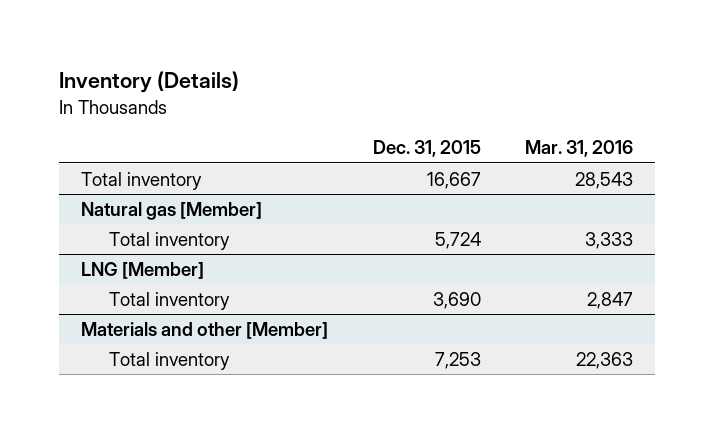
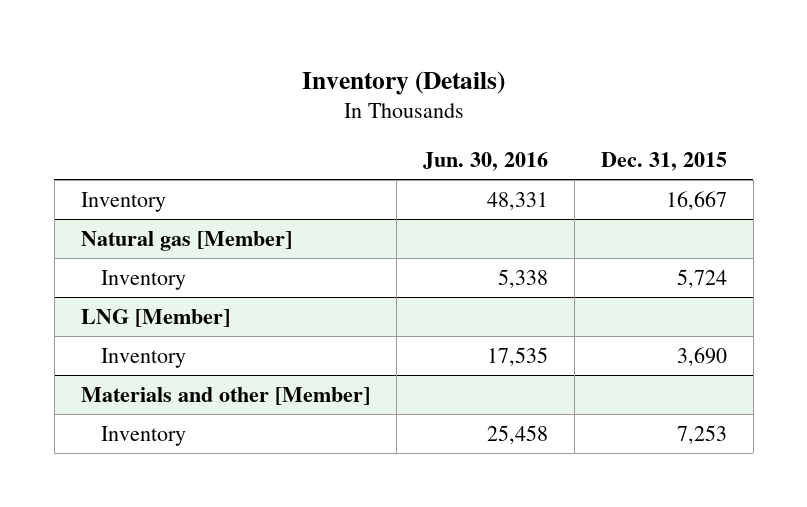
- | Dec. 31, 2015 | Mar. 31, 2016
+ | Jun. 30, 2016 | Dec. 31, 2015
- Total inventory | 16,667 | 28,543
+ Inventory | 48,331 | 16,667
@ Natural gas [Member]
- Total inventory | 5,724 | 3,333
+ Inventory | 5,338 | 5,724
@ LNG [Member]
- Total inventory | 3,690 | 2,847
+ Inventory | 17,535 | 3,690
@ Materials and other [Member]
- Total inventory | 7,253 | 22,363
+ Inventory | 25,458 | 7,253

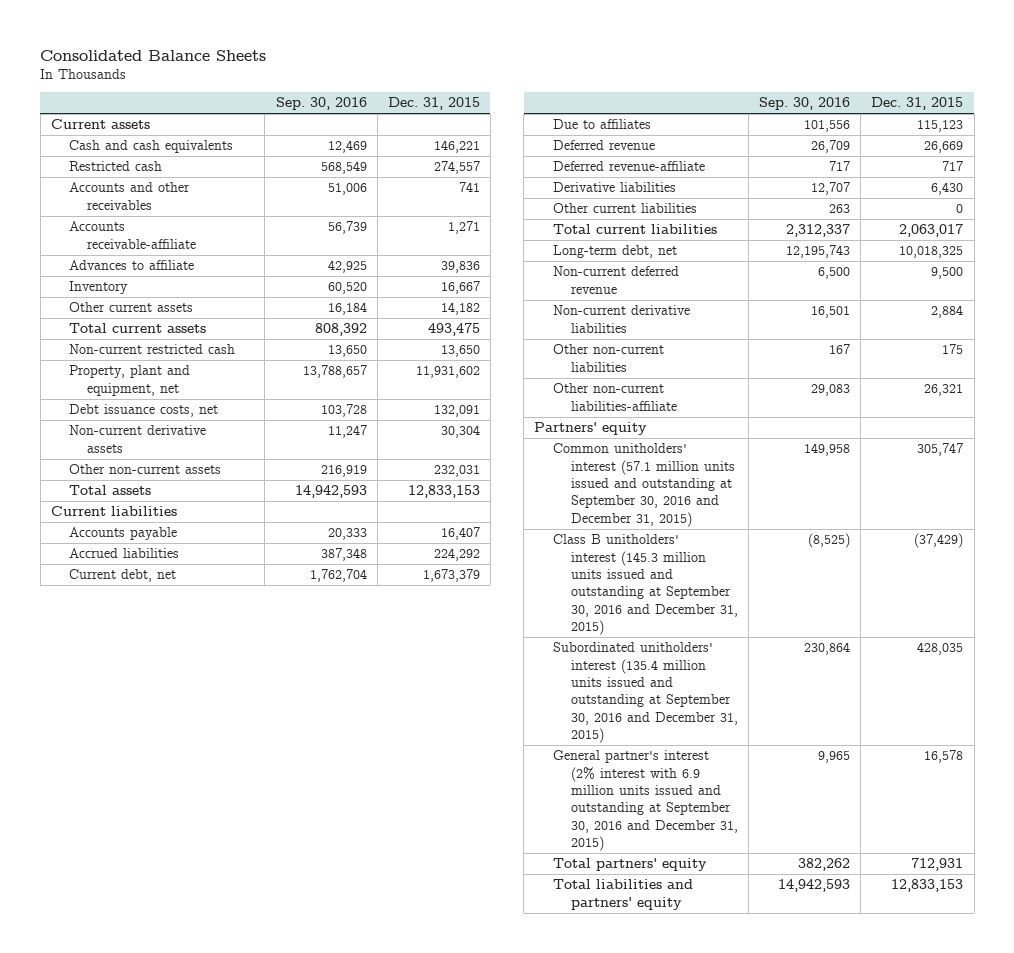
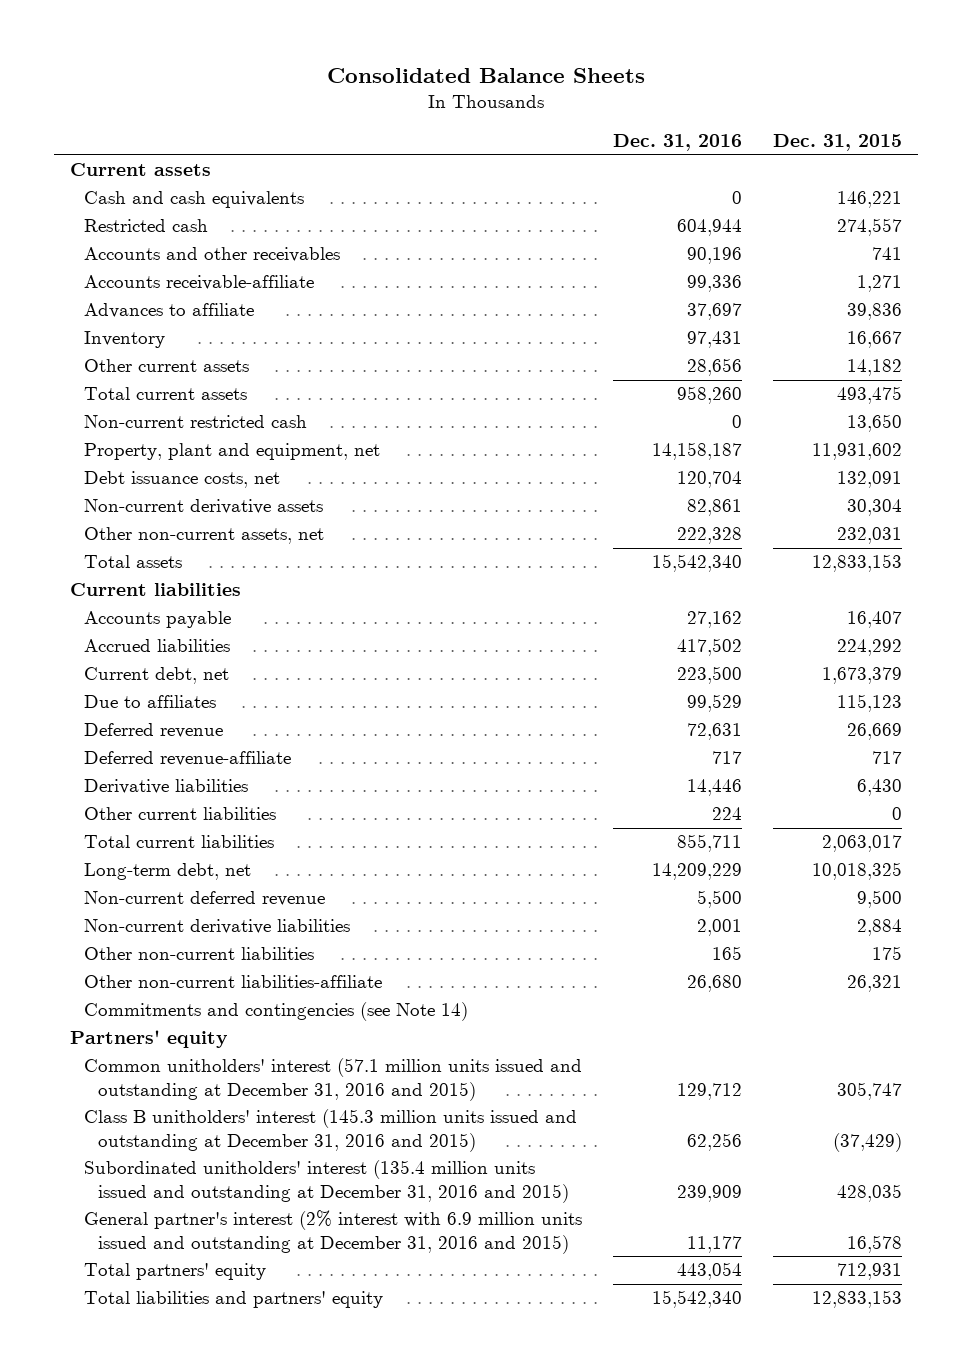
- | Sep. 30, 2016 | Dec. 31, 2015
+ | Dec. 31, 2016 | Dec. 31, 2015
- Other non-current assets | 216,919 | 232,031
+ Other non-current assets, net | 222,328 | 232,031
+ Commitments and contingencies (see Note 14)
- Common unitholders' interest (57.1 million units issued and outstanding at September 30, 2016 and December 31, 2015) | 149,958 | 305,747
- Class B unitholders' interest (145.3 million units issued and outstanding at September 30, 2016 and December 31, 2015) | (8,525) | (37,429)
- Subordinated unitholders' interest (135.4 million units issued and outstanding at September 30, 2016 and December 31, 2015) | 230,864 | 428,035
- General partner's interest (2% interest with 6.9 million units issued and outstanding at September 30, 2016 and December 31, 2015) | 9,965 | 16,578
+ Common unitholders' interest (57.1 million units issued and outstanding at December 31, 2016 and 2015) | 129,712 | 305,747
+ Class B unitholders' interest (145.3 million units issued and outstanding at December 31, 2016 and 2015) | 62,256 | (37,429)
+ Subordinated unitholders' interest (135.4 million units issued and outstanding at December 31, 2016 and 2015) | 239,909 | 428,035
+ General partner's interest (2% interest with 6.9 million units issued and outstanding at December 31, 2016 and 2015) | 11,177 | 16,578

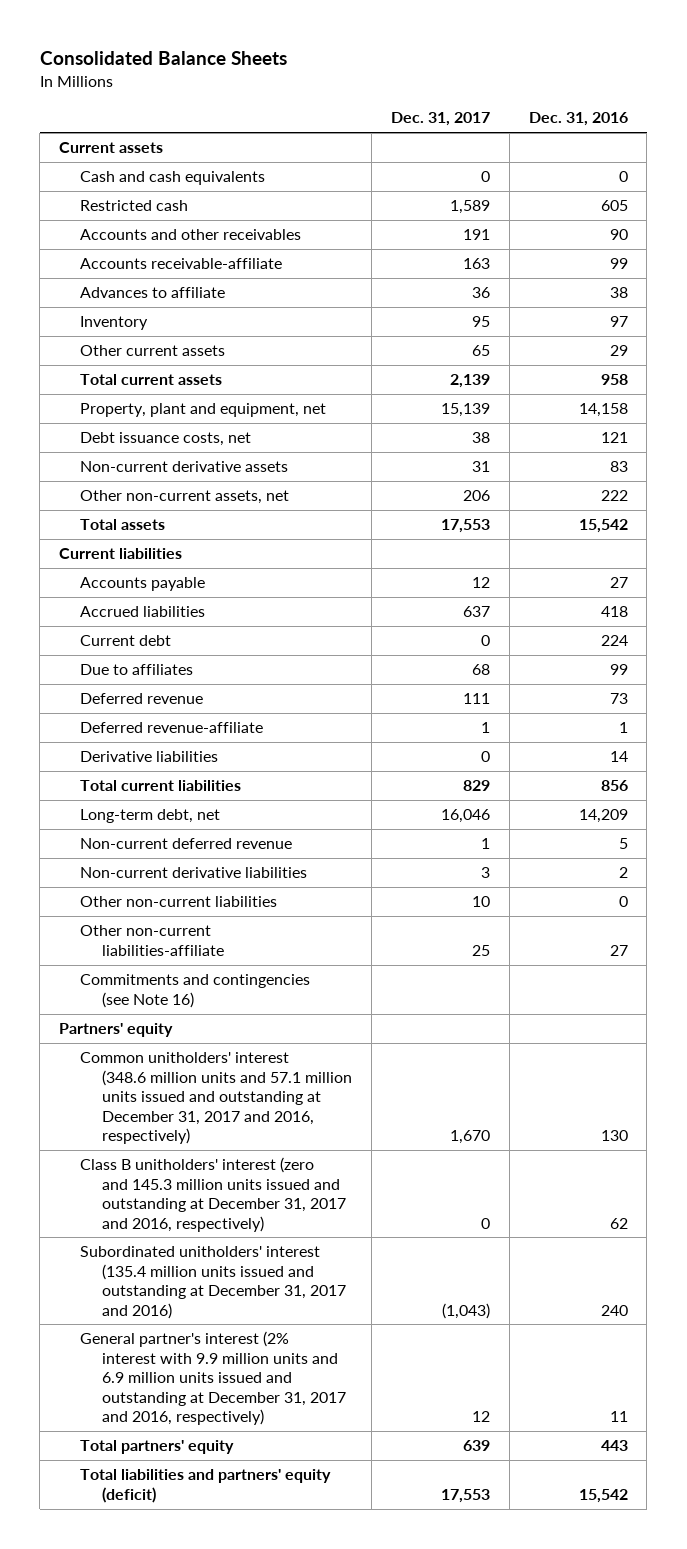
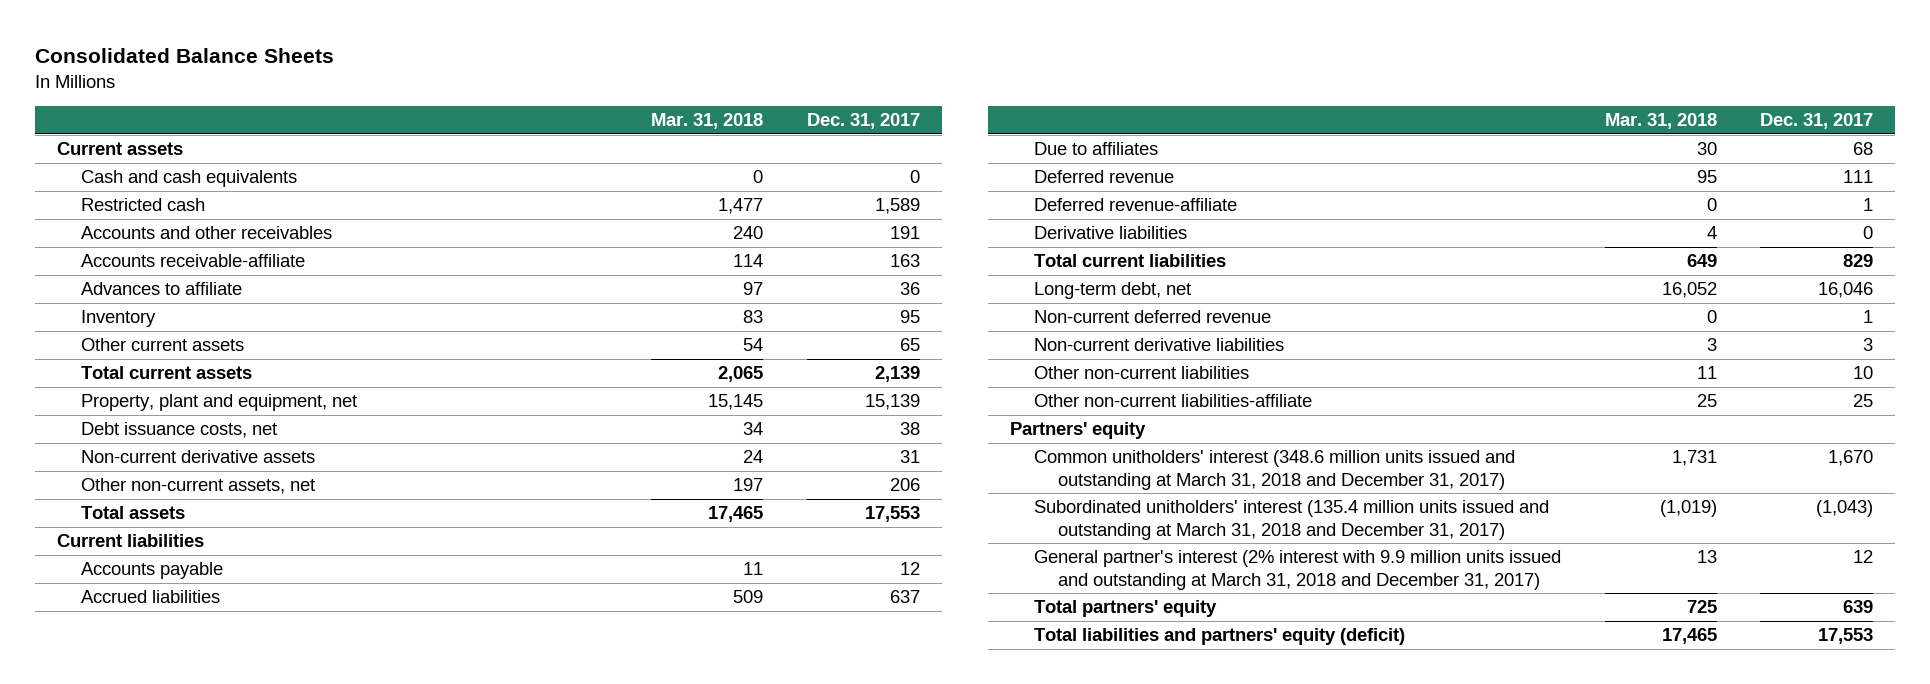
- | Dec. 31, 2017 | Dec. 31, 2016
+ | Mar. 31, 2018 | Dec. 31, 2017
- Current debt | 0 | 224
- Commitments and contingencies (see Note 16)
- Common unitholders' interest (348.6 million units and 57.1 million units issued and outstanding at December 31, 2017 and 2016, respectively) | 1,670 | 130
- Class B unitholders' interest (zero and 145.3 million units issued and outstanding at December 31, 2017 and 2016, respectively) | 0 | 62
- Subordinated unitholders' interest (135.4 million units issued and outstanding at December 31, 2017 and 2016) | (1,043) | 240
- General partner's interest (2% interest with 9.9 million units and 6.9 million units issued and outstanding at December 31, 2017 and 2016, respectively) | 12 | 11
+ Common unitholders' interest (348.6 million units issued and outstanding at March 31, 2018 and December 31, 2017) | 1,731 | 1,670
+ Subordinated unitholders' interest (135.4 million units issued and outstanding at March 31, 2018 and December 31, 2017) | (1,019) | (1,043)
+ General partner's interest (2% interest with 9.9 million units issued and outstanding at March 31, 2018 and December 31, 2017) | 13 | 12

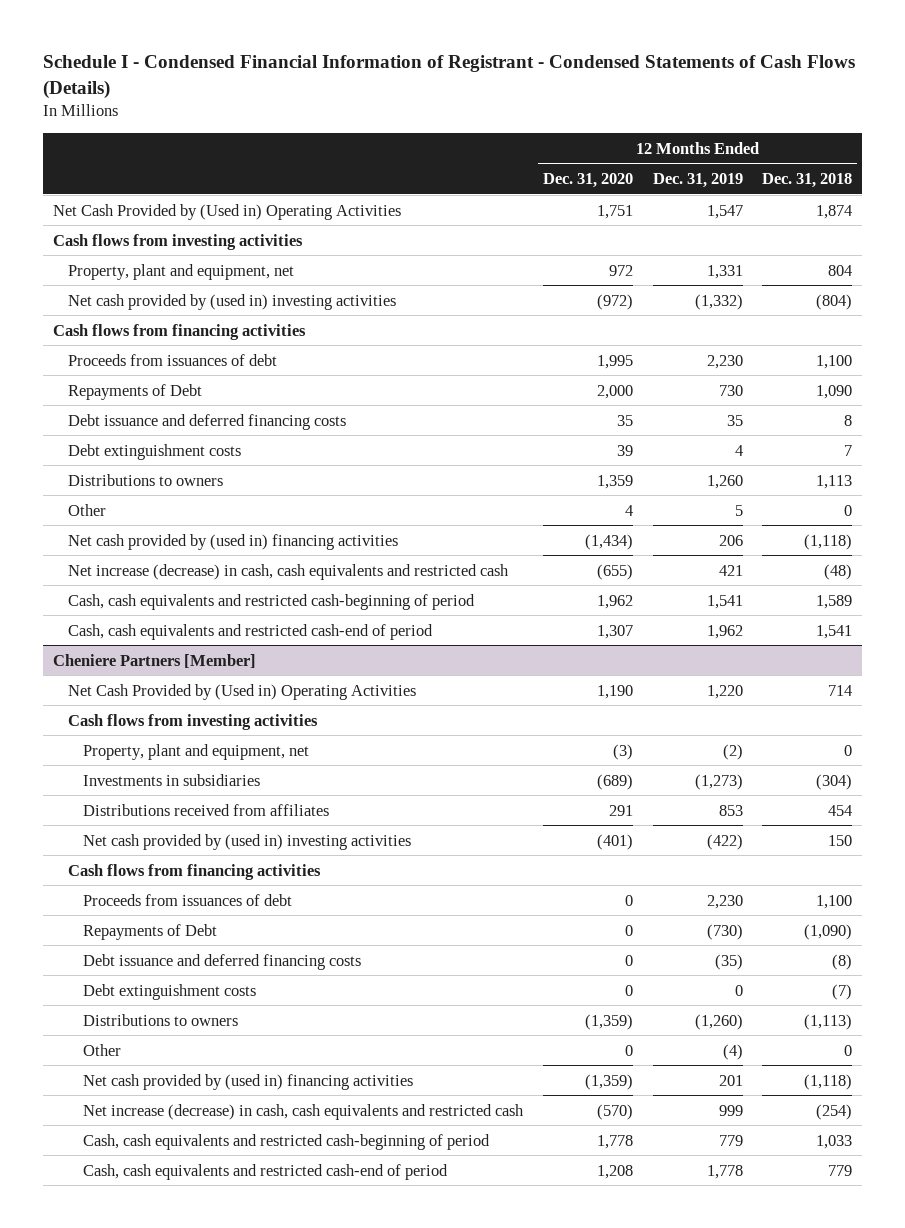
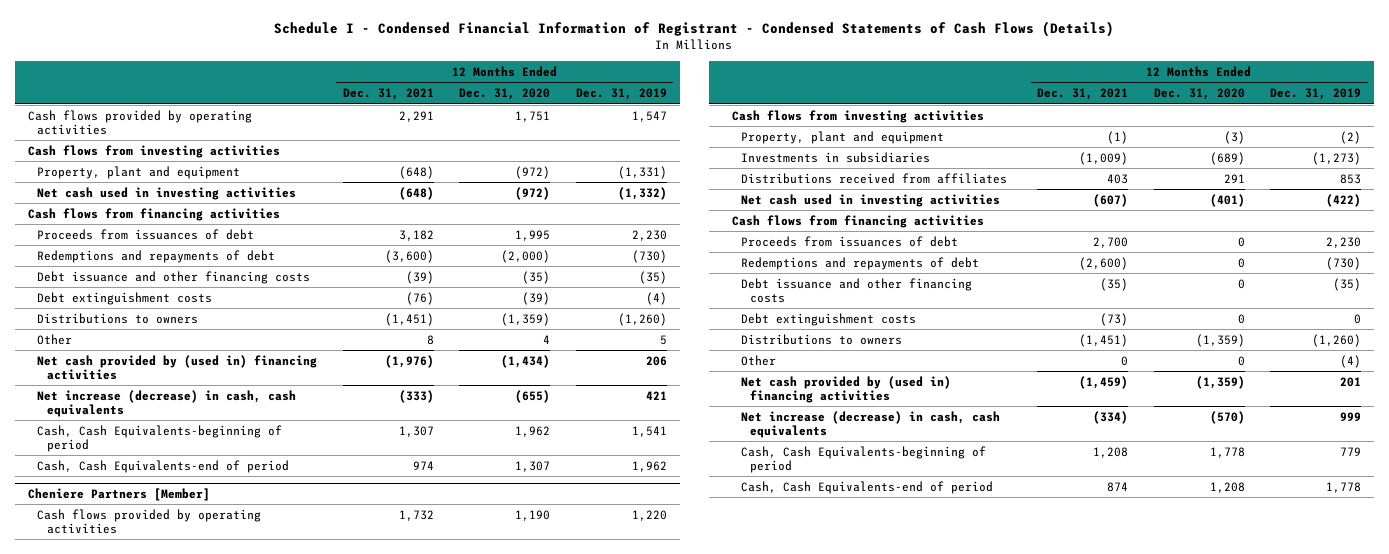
- | 12 Months Ended Dec. 31, 2020 | 12 Months Ended Dec. 31, 2019 | 12 Months Ended Dec. 31, 2018
+ | 12 Months Ended Dec. 31, 2021 | 12 Months Ended Dec. 31, 2020 | 12 Months Ended Dec. 31, 2019
- Net Cash Provided by (Used in) Operating Activities | 1,751 | 1,547 | 1,874
+ Cash flows provided by operating activities | 2,291 | 1,751 | 1,547
- Property, plant and equipment, net | 972 | 1,331 | 804
- Net cash provided by (used in) investing activities | (972) | (1,332) | (804)
+ Property, plant and equipment | (648) | (972) | (1,331)
+ Net cash used in investing activities | (648) | (972) | (1,332)
- Repayments of Debt | 2,000 | 730 | 1,090
- Debt issuance and deferred financing costs | 35 | 35 | 8
- Debt extinguishment costs | 39 | 4 | 7
- Distributions to owners | 1,359 | 1,260 | 1,113
+ Redemptions and repayments of debt | (3,600) | (2,000) | (730)
+ Debt issuance and other financing costs | (39) | (35) | (35)
+ Debt extinguishment costs | (76) | (39) | (4)
+ Distributions to owners | (1,451) | (1,359) | (1,260)
- Net increase (decrease) in cash, cash equivalents and restricted cash | (655) | 421 | (48)
- Cash, cash equivalents and restricted cash-beginning of period | 1,962 | 1,541 | 1,589
- Cash, cash equivalents and restricted cash-end of period | 1,307 | 1,962 | 1,541
+ Net increase (decrease) in cash, cash equivalents | (333) | (655) | 421
+ Cash, Cash Equivalents-beginning of period | 1,307 | 1,962 | 1,541
+ Cash, Cash Equivalents-end of period | 974 | 1,307 | 1,962
@ Cheniere Partners [Member]
- Net Cash Provided by (Used in) Operating Activities | 1,190 | 1,220 | 714
+ Cash flows provided by operating activities | 1,732 | 1,190 | 1,220
- Property, plant and equipment, net | (3) | (2) | 0
+ Property, plant and equipment | (1) | (3) | (2)
- Net cash provided by (used in) investing activities | (401) | (422) | 150
+ Net cash used in investing activities | (607) | (401) | (422)
- Repayments of Debt | 0 | (730) | (1,090)
- Debt issuance and deferred financing costs | 0 | (35) | (8)
+ Redemptions and repayments of debt | (2,600) | 0 | (730)
+ Debt issuance and other financing costs | (35) | 0 | (35)
- Net increase (decrease) in cash, cash equivalents and restricted cash | (570) | 999 | (254)
- Cash, cash equivalents and restricted cash-beginning of period | 1,778 | 779 | 1,033
- Cash, cash equivalents and restricted cash-end of period | 1,208 | 1,778 | 779
+ Net increase (decrease) in cash, cash equivalents | (334) | (570) | 999
+ Cash, Cash Equivalents-beginning of period | 1,208 | 1,778 | 779
+ Cash, Cash Equivalents-end of period | 874 | 1,208 | 1,778

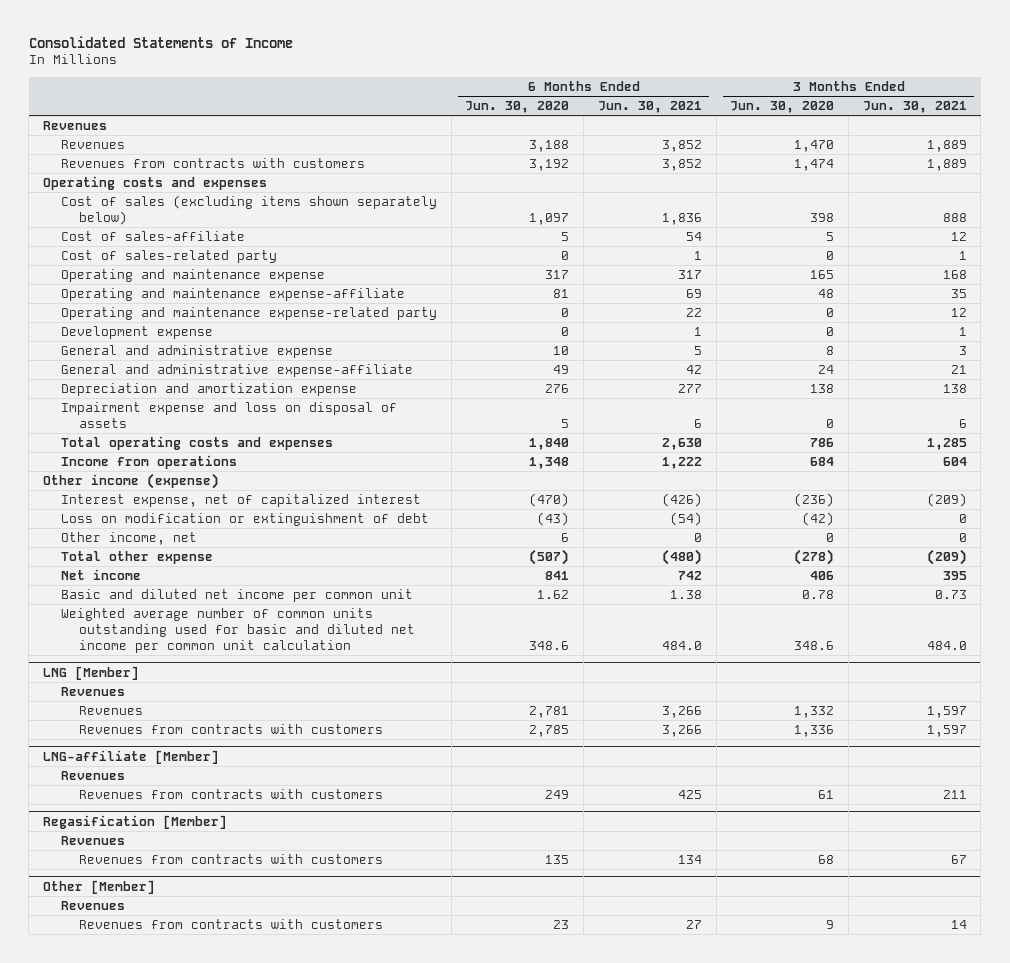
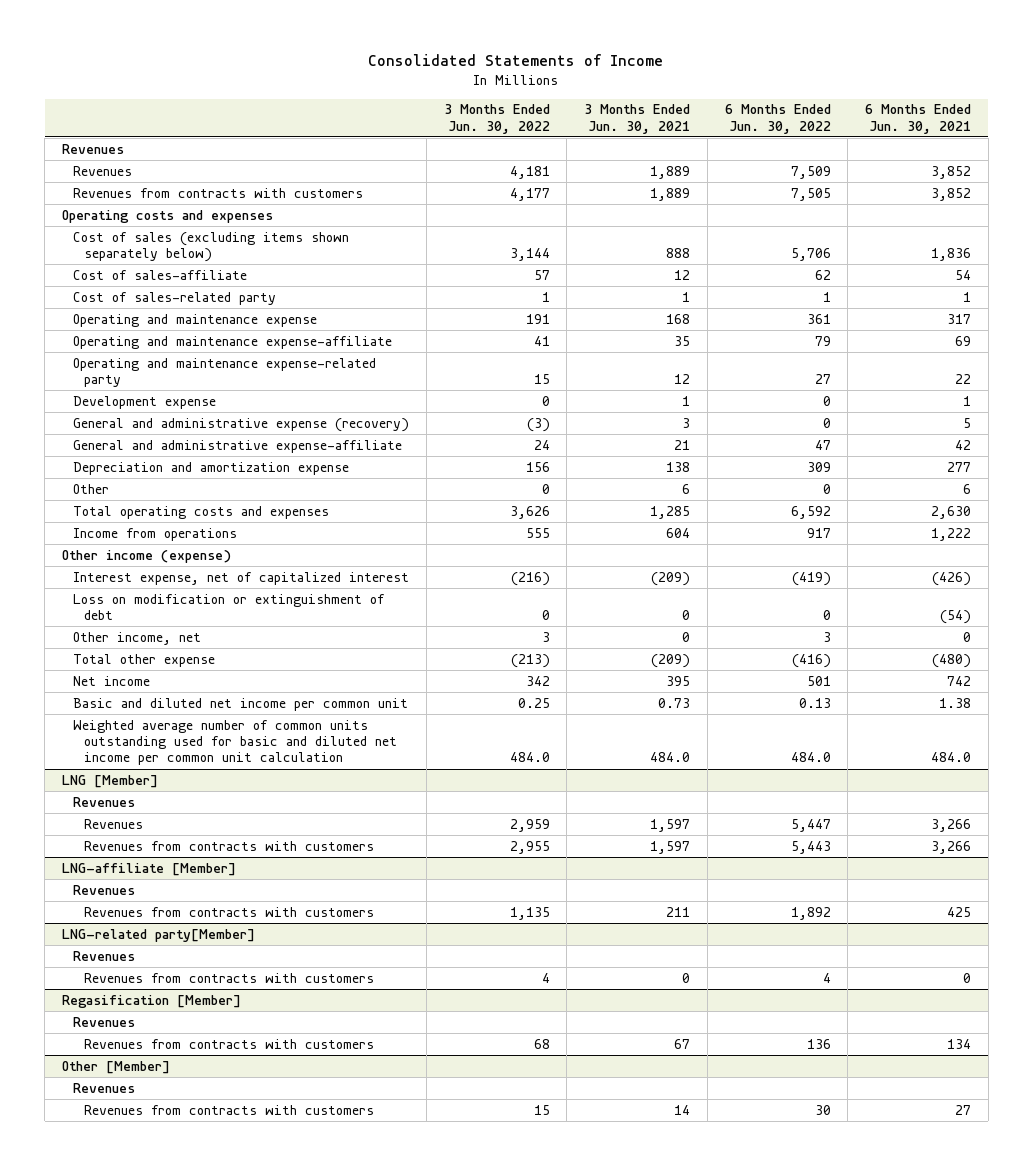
- | 6 Months Ended Jun. 30, 2020 | 6 Months Ended Jun. 30, 2021 | 3 Months Ended Jun. 30, 2020 | 3 Months Ended Jun. 30, 2021
+ | 3 Months Ended Jun. 30, 2022 | 3 Months Ended Jun. 30, 2021 | 6 Months Ended Jun. 30, 2022 | 6 Months Ended Jun. 30, 2021
- General and administrative expense | 10 | 5 | 8 | 3
+ General and administrative expense (recovery) | (3) | 3 | 0 | 5
- Impairment expense and loss on disposal of assets | 5 | 6 | 0 | 6
+ Other | 0 | 6 | 0 | 6
+ LNG-related party[Member]
+ Revenues
+ Revenues from contracts with customers | 4 | 0 | 4 | 0

